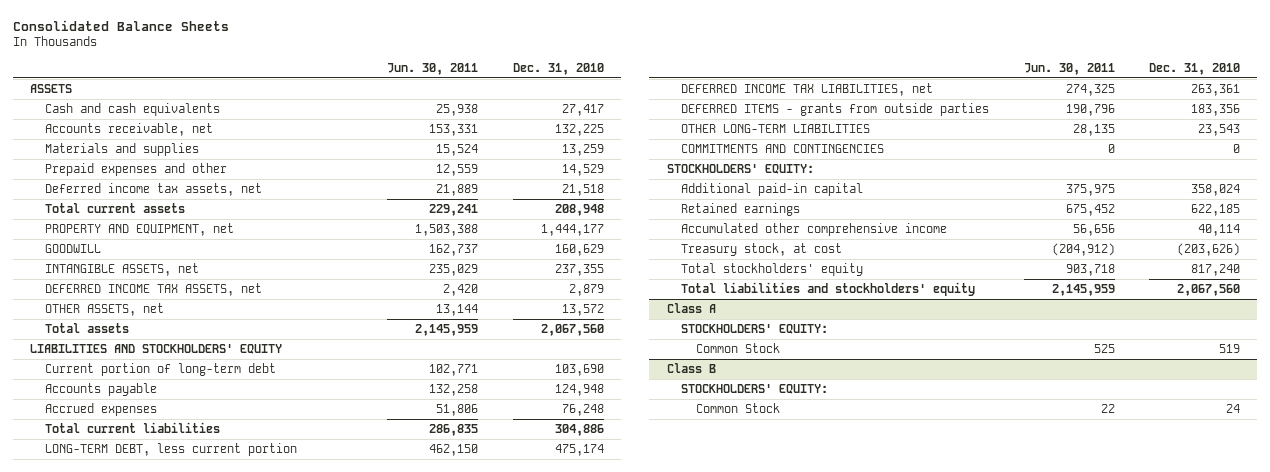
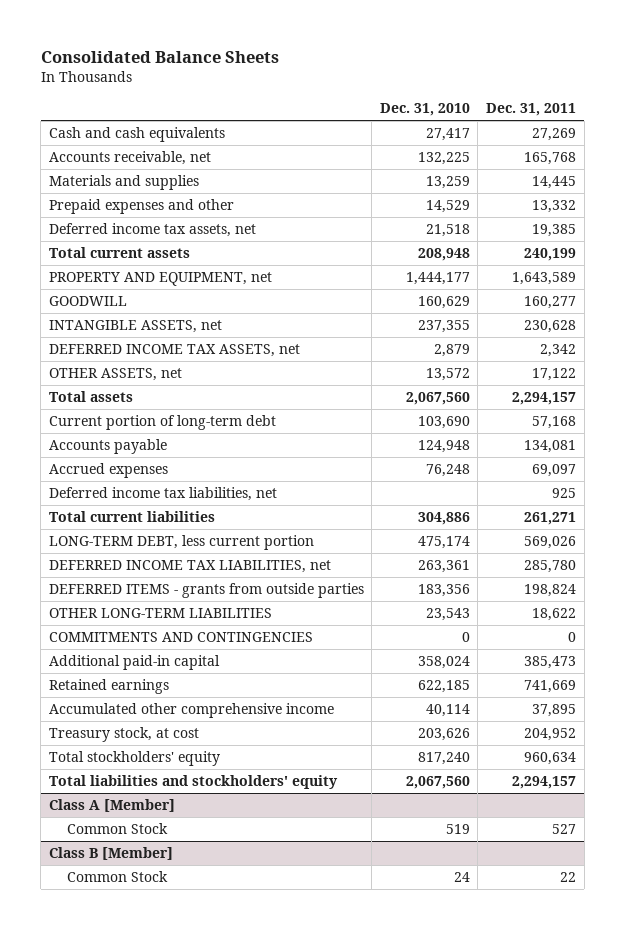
- | Jun. 30, 2011 | Dec. 31, 2010
+ | Dec. 31, 2010 | Dec. 31, 2011
- ASSETS
- LIABILITIES AND STOCKHOLDERS' EQUITY
+ Deferred income tax liabilities, net | | 925
- STOCKHOLDERS' EQUITY:
- Treasury stock, at cost | (204,912) | (203,626)
+ Treasury stock, at cost | 203,626 | 204,952
- Class A
- STOCKHOLDERS' EQUITY:
+ Class A [Member]
- Class B
- STOCKHOLDERS' EQUITY:
+ Class B [Member]

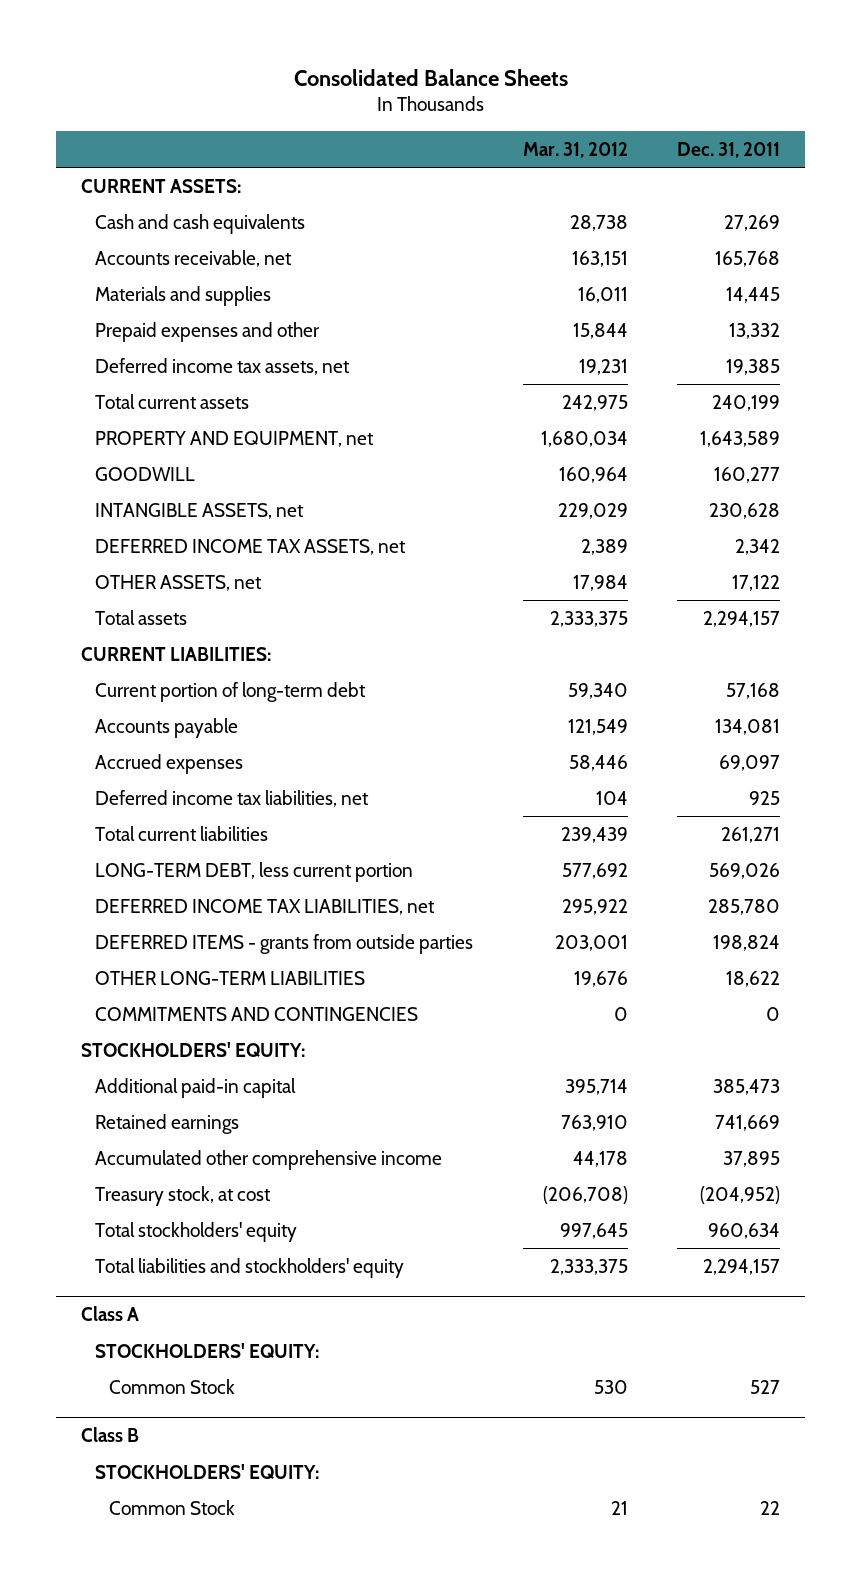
- | Dec. 31, 2010 | Dec. 31, 2011
+ | Mar. 31, 2012 | Dec. 31, 2011
+ CURRENT ASSETS:
+ CURRENT LIABILITIES:
+ STOCKHOLDERS' EQUITY:
- Treasury stock, at cost | 203,626 | 204,952
+ Treasury stock, at cost | (206,708) | (204,952)
- Class A [Member]
+ Class A
+ STOCKHOLDERS' EQUITY:
- Class B [Member]
+ Class B
+ STOCKHOLDERS' EQUITY:

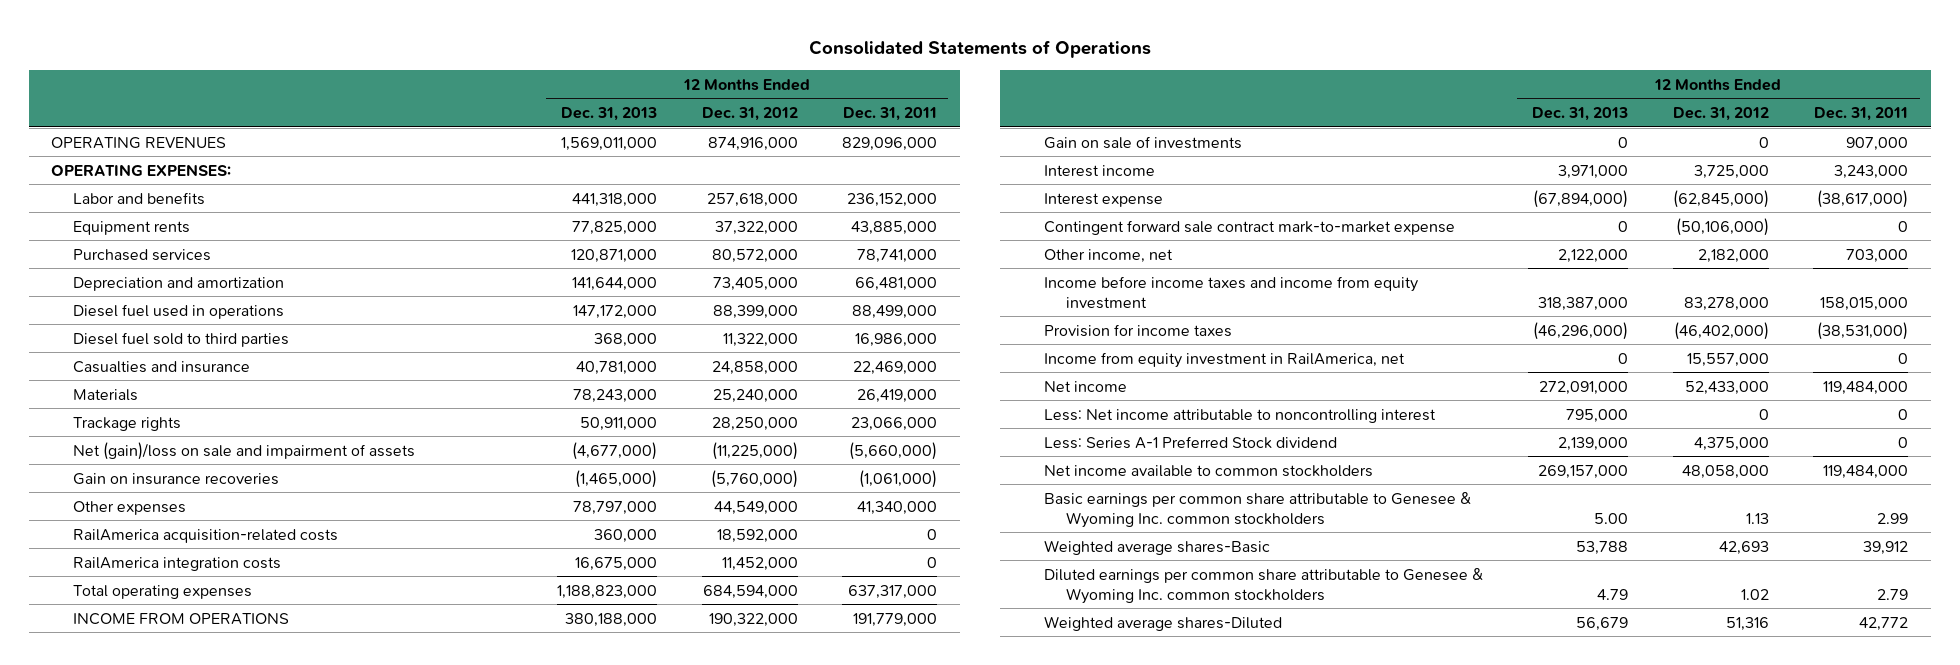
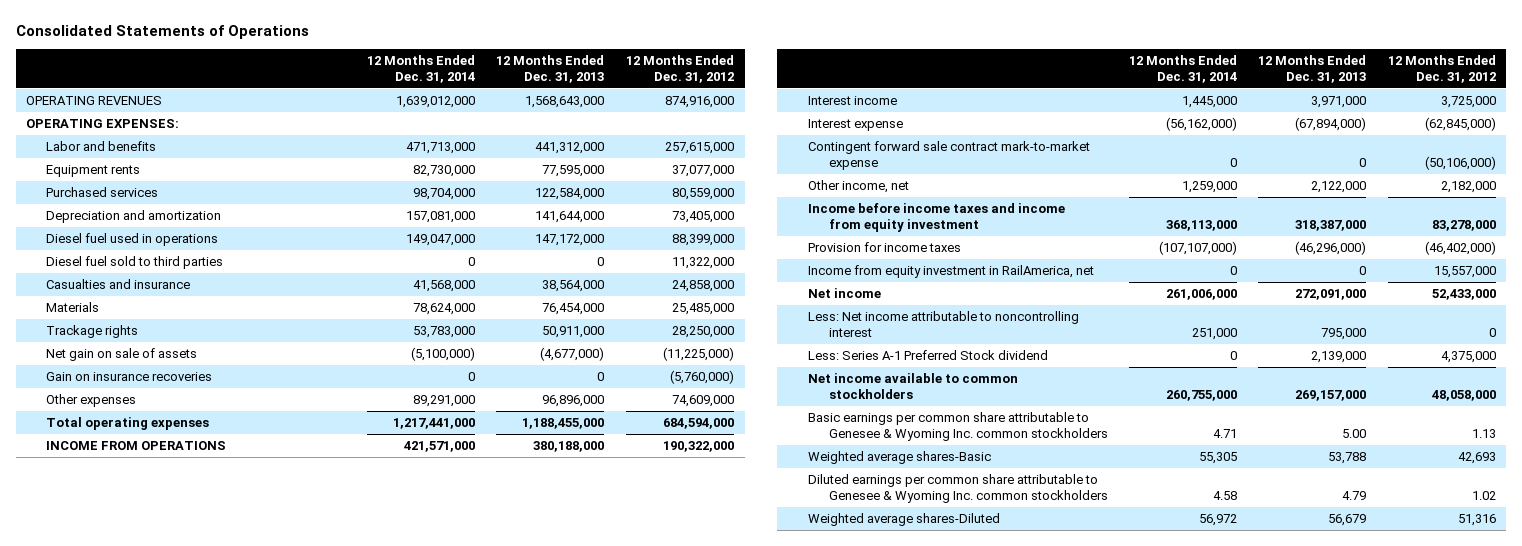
- | 12 Months Ended Dec. 31, 2013 | 12 Months Ended Dec. 31, 2012 | 12 Months Ended Dec. 31, 2011
+ | 12 Months Ended Dec. 31, 2014 | 12 Months Ended Dec. 31, 2013 | 12 Months Ended Dec. 31, 2012
- OPERATING REVENUES | 1,569,011,000 | 874,916,000 | 829,096,000
+ OPERATING REVENUES | 1,639,012,000 | 1,568,643,000 | 874,916,000
- Labor and benefits | 441,318,000 | 257,618,000 | 236,152,000
- Equipment rents | 77,825,000 | 37,322,000 | 43,885,000
- Purchased services | 120,871,000 | 80,572,000 | 78,741,000
+ Labor and benefits | 471,713,000 | 441,312,000 | 257,615,000
+ Equipment rents | 82,730,000 | 77,595,000 | 37,077,000
+ Purchased services | 98,704,000 | 122,584,000 | 80,559,000
- Diesel fuel sold to third parties | 368,000 | 11,322,000 | 16,986,000
- Casualties and insurance | 40,781,000 | 24,858,000 | 22,469,000
- Materials | 78,243,000 | 25,240,000 | 26,419,000
+ Diesel fuel sold to third parties | 0 | 0 | 11,322,000
+ Casualties and insurance | 41,568,000 | 38,564,000 | 24,858,000
+ Materials | 78,624,000 | 76,454,000 | 25,485,000
- Net (gain)/loss on sale and impairment of assets | (4,677,000) | (11,225,000) | (5,660,000)
- Gain on insurance recoveries | (1,465,000) | (5,760,000) | (1,061,000)
- Other expenses | 78,797,000 | 44,549,000 | 41,340,000
- RailAmerica acquisition-related costs | 360,000 | 18,592,000 | 0
- RailAmerica integration costs | 16,675,000 | 11,452,000 | 0
- Total operating expenses | 1,188,823,000 | 684,594,000 | 637,317,000
+ Net gain on sale of assets | (5,100,000) | (4,677,000) | (11,225,000)
+ Gain on insurance recoveries | 0 | 0 | (5,760,000)
+ Other expenses | 89,291,000 | 96,896,000 | 74,609,000
+ Total operating expenses | 1,217,441,000 | 1,188,455,000 | 684,594,000
- Gain on sale of investments | 0 | 0 | 907,000

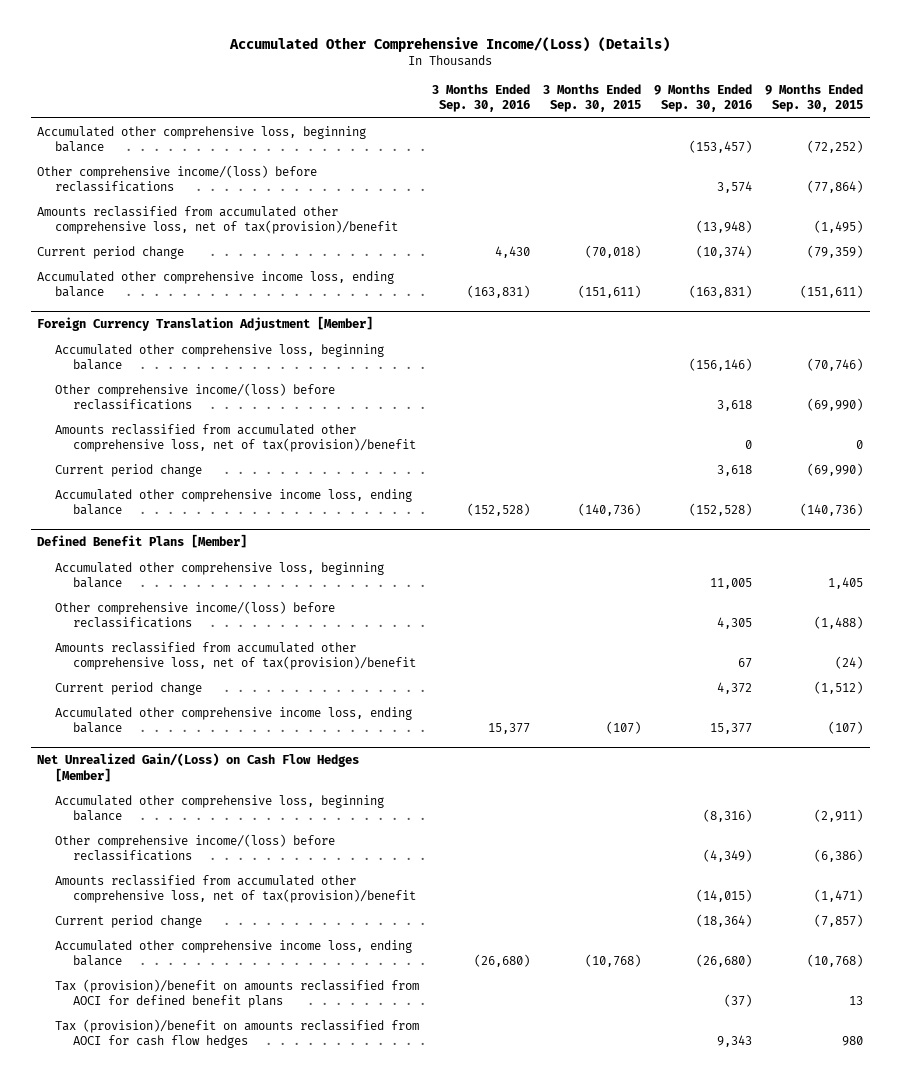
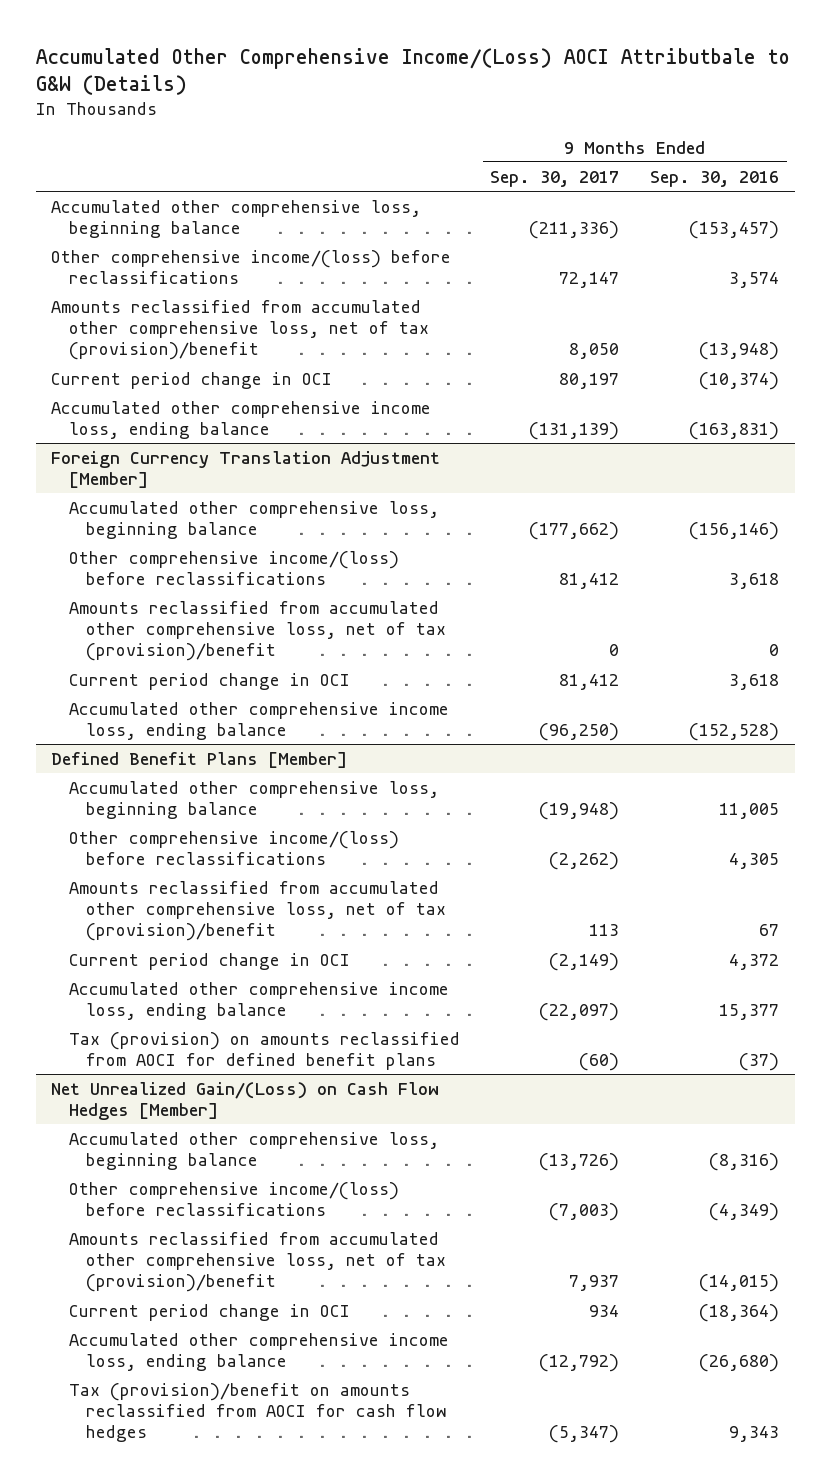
- Accumulated Other Comprehensive Income/(Loss) (Details)
+ Accumulated Other Comprehensive Income/(Loss) AOCI Attributbale to G&W (Details)
- | 3 Months Ended Sep. 30, 2016 | 3 Months Ended Sep. 30, 2015 | 9 Months Ended Sep. 30, 2016 | 9 Months Ended Sep. 30, 2015
+ | 9 Months Ended Sep. 30, 2017 | 9 Months Ended Sep. 30, 2016
- Amounts reclassified from accumulated other comprehensive loss, net of tax(provision)/benefit | | | (13,948) | (1,495)
- Current period change | 4,430 | (70,018) | (10,374) | (79,359)
+ Amounts reclassified from accumulated other comprehensive loss, net of tax (provision)/benefit | 8,050 | (13,948)
+ Current period change in OCI | 80,197 | (10,374)
@ Foreign Currency Translation Adjustment [Member]
- Amounts reclassified from accumulated other comprehensive loss, net of tax(provision)/benefit | | | 0 | 0
- Current period change | | | 3,618 | (69,990)
+ Amounts reclassified from accumulated other comprehensive loss, net of tax (provision)/benefit | 0 | 0
+ Current period change in OCI | 81,412 | 3,618
@ Defined Benefit Plans [Member]
- Amounts reclassified from accumulated other comprehensive loss, net of tax(provision)/benefit | | | 67 | (24)
- Current period change | | | 4,372 | (1,512)
+ Amounts reclassified from accumulated other comprehensive loss, net of tax (provision)/benefit | 113 | 67
+ Current period change in OCI | (2,149) | 4,372
+ Tax (provision) on amounts reclassified from AOCI for defined benefit plans | (60) | (37)
@ Net Unrealized Gain/(Loss) on Cash Flow Hedges [Member]
- Amounts reclassified from accumulated other comprehensive loss, net of tax(provision)/benefit | | | (14,015) | (1,471)
- Current period change | | | (18,364) | (7,857)
+ Amounts reclassified from accumulated other comprehensive loss, net of tax (provision)/benefit | 7,937 | (14,015)
+ Current period change in OCI | 934 | (18,364)
- Tax (provision)/benefit on amounts reclassified from AOCI for defined benefit plans | | | (37) | 13

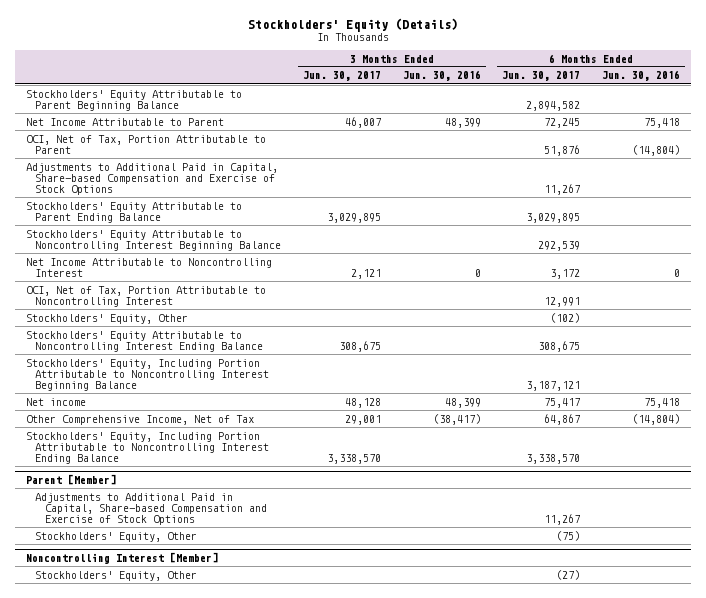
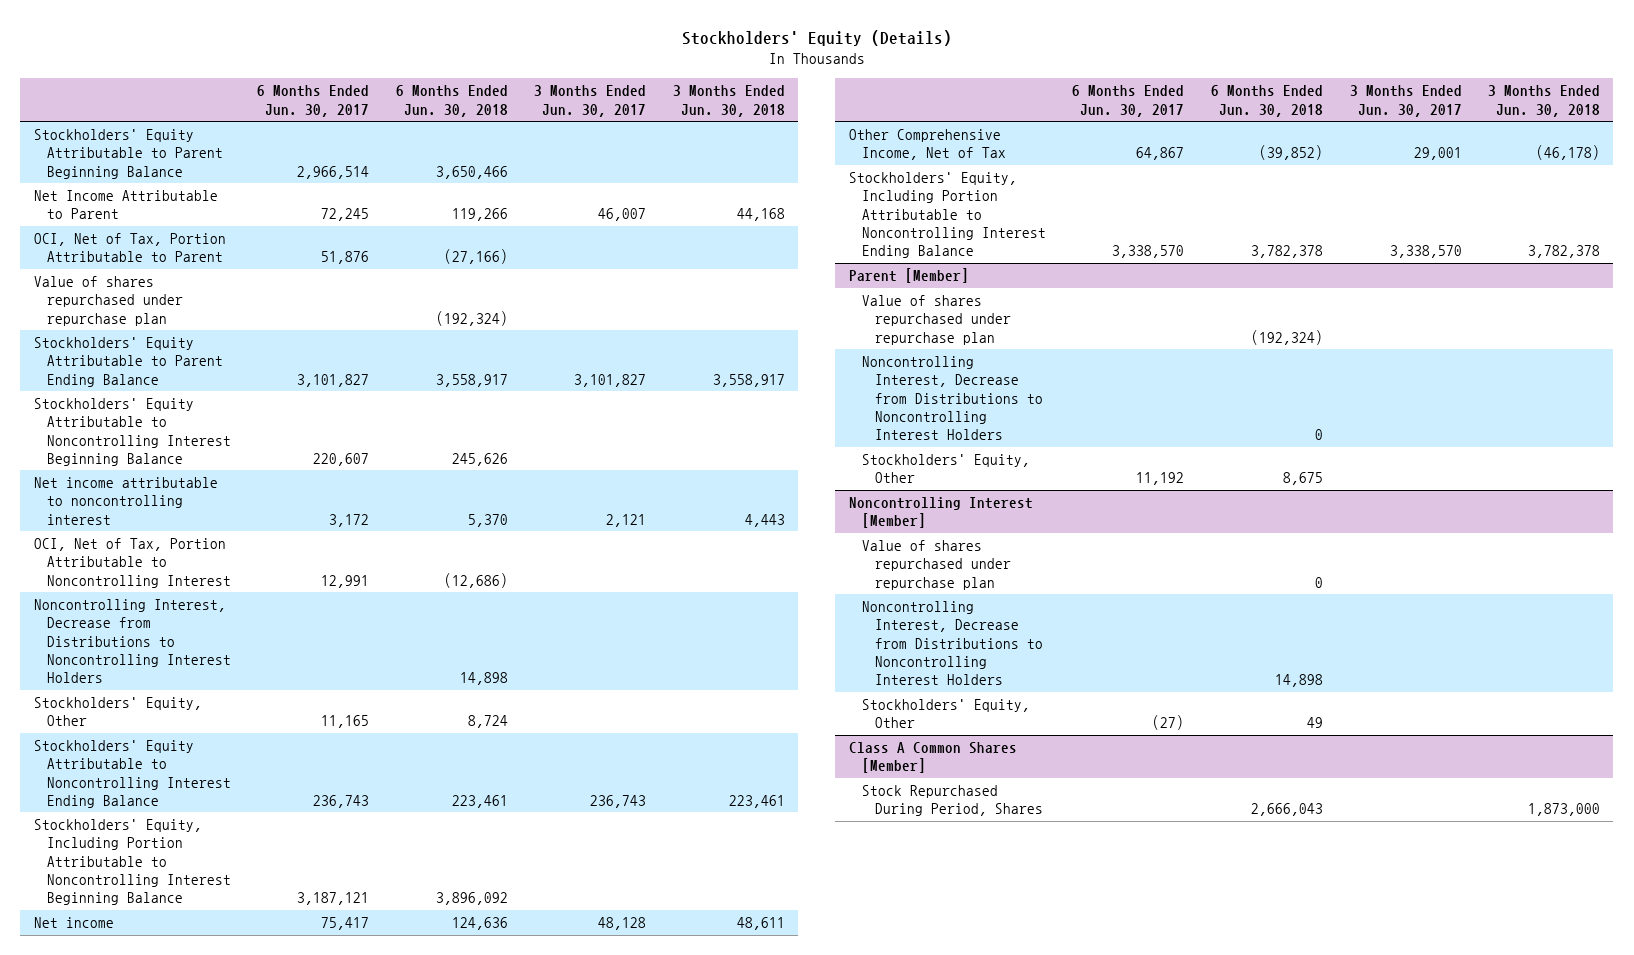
- | 3 Months Ended Jun. 30, 2017 | 3 Months Ended Jun. 30, 2016 | 6 Months Ended Jun. 30, 2017 | 6 Months Ended Jun. 30, 2016
+ | 6 Months Ended Jun. 30, 2017 | 6 Months Ended Jun. 30, 2018 | 3 Months Ended Jun. 30, 2017 | 3 Months Ended Jun. 30, 2018
- Stockholders' Equity Attributable to Parent Beginning Balance | | | 2,894,582 |
+ Stockholders' Equity Attributable to Parent Beginning Balance | 2,966,514 | 3,650,466 | |
- Adjustments to Additional Paid in Capital, Share-based Compensation and Exercise of Stock Options | | | 11,267 |
- Stockholders' Equity Attributable to Parent Ending Balance | 3,029,895 | | 3,029,895 |
- Stockholders' Equity Attributable to Noncontrolling Interest Beginning Balance | | | 292,539 |
- Net Income Attributable to Noncontrolling Interest | 2,121 | 0 | 3,172 | 0
+ Value of shares repurchased under repurchase plan | | (192,324) | |
+ Stockholders' Equity Attributable to Parent Ending Balance | 3,101,827 | 3,558,917 | 3,101,827 | 3,558,917
+ Stockholders' Equity Attributable to Noncontrolling Interest Beginning Balance | 220,607 | 245,626 | |
+ Net income attributable to noncontrolling interest | 3,172 | 5,370 | 2,121 | 4,443
- Stockholders' Equity, Other | | | (102) |
- Stockholders' Equity Attributable to Noncontrolling Interest Ending Balance | 308,675 | | 308,675 |
+ Noncontrolling Interest, Decrease from Distributions to Noncontrolling Interest Holders | | 14,898 | |
+ Stockholders' Equity, Other | 11,165 | 8,724 | |
+ Stockholders' Equity Attributable to Noncontrolling Interest Ending Balance | 236,743 | 223,461 | 236,743 | 223,461
@ Parent [Member]
- Adjustments to Additional Paid in Capital, Share-based Compensation and Exercise of Stock Options | | | 11,267 |
- Stockholders' Equity, Other | | | (75) |
+ Value of shares repurchased under repurchase plan | | (192,324) | |
+ Noncontrolling Interest, Decrease from Distributions to Noncontrolling Interest Holders | | 0 | |
+ Stockholders' Equity, Other | 11,192 | 8,675 | |
@ Noncontrolling Interest [Member]
+ Value of shares repurchased under repurchase plan | | 0 | |
+ Noncontrolling Interest, Decrease from Distributions to Noncontrolling Interest Holders | | 14,898 | |
+ Class A Common Shares [Member]
+ Stock Repurchased During Period, Shares | | 2,666,043 | | 1,873,000

